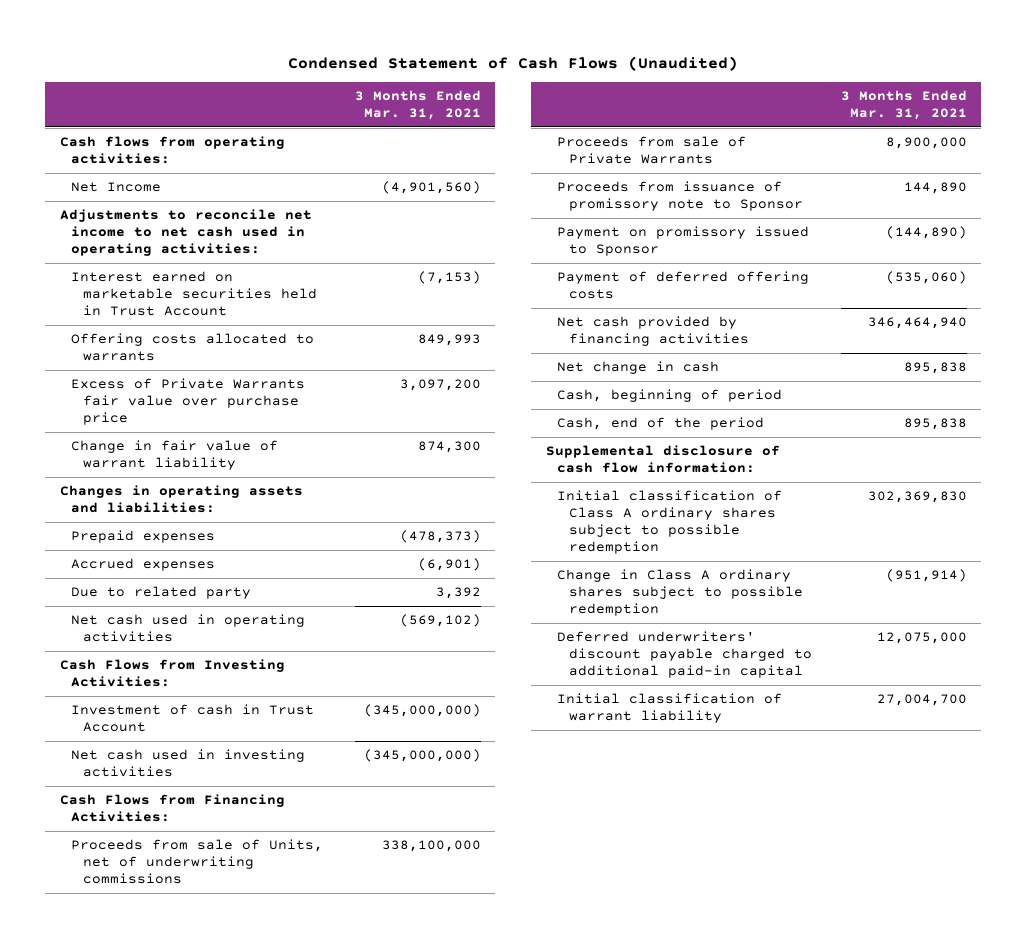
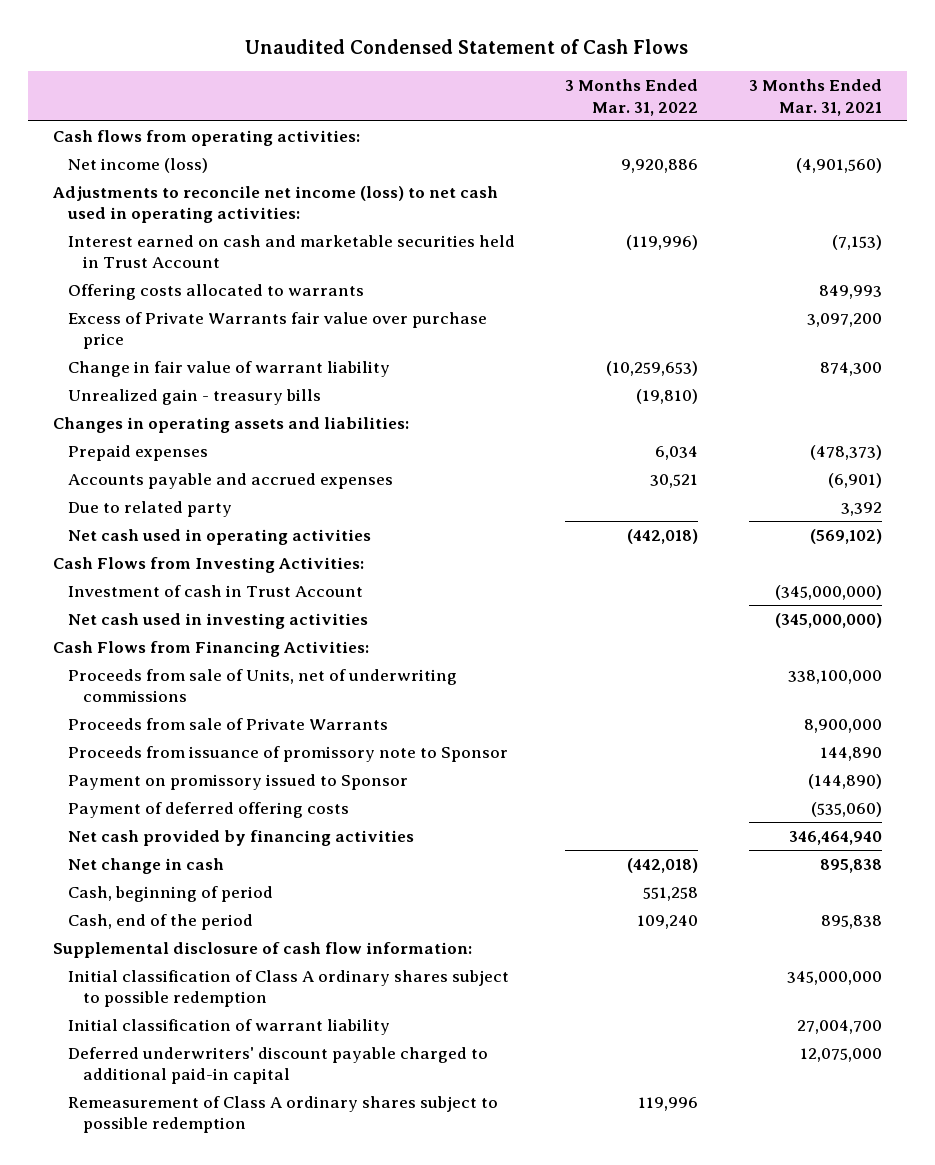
- Condensed Statement of Cash Flows (Unaudited)
+ Unaudited Condensed Statement of Cash Flows
- | 3 Months Ended Mar. 31, 2021
+ | 3 Months Ended Mar. 31, 2022 | 3 Months Ended Mar. 31, 2021
- Net Income | (4,901,560)
- Adjustments to reconcile net income to net cash used in operating activities:
- Interest earned on marketable securities held in Trust Account | (7,153)
+ Net income (loss) | 9,920,886 | (4,901,560)
+ Adjustments to reconcile net income (loss) to net cash used in operating activities:
+ Interest earned on cash and marketable securities held in Trust Account | (119,996) | (7,153)
+ Unrealized gain - treasury bills | (19,810) |
- Accrued expenses | (6,901)
+ Accounts payable and accrued expenses | 30,521 | (6,901)
- Initial classification of Class A ordinary shares subject to possible redemption | 302,369,830
- Change in Class A ordinary shares subject to possible redemption | (951,914)
+ Initial classification of Class A ordinary shares subject to possible redemption | | 345,000,000
moved down: Deferred underwriters' discount payable charged to additional paid-in capital | | 12,075,000
+ Remeasurement of Class A ordinary shares subject to possible redemption | 119,996 |

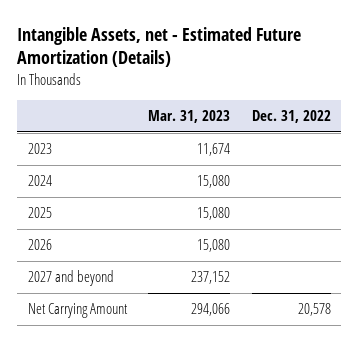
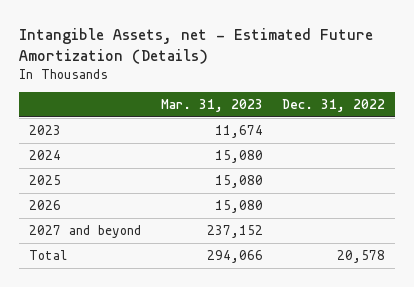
- Net Carrying Amount | 294,066 | 20,578
+ Total | 294,066 | 20,578

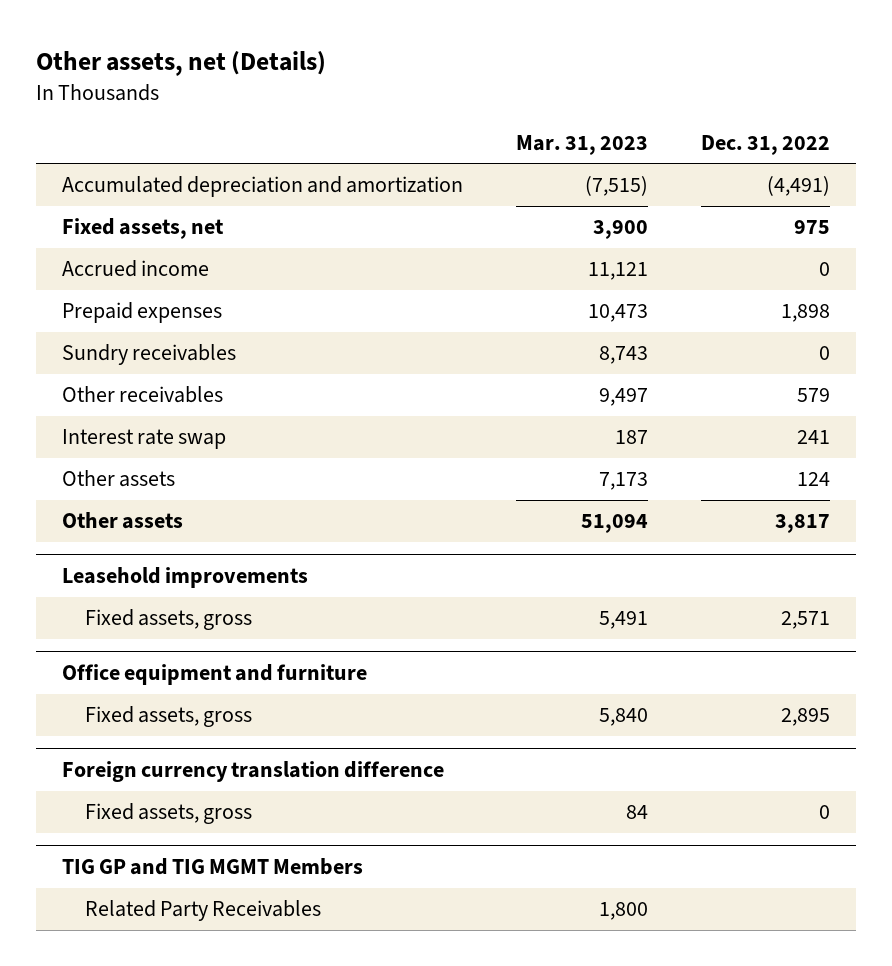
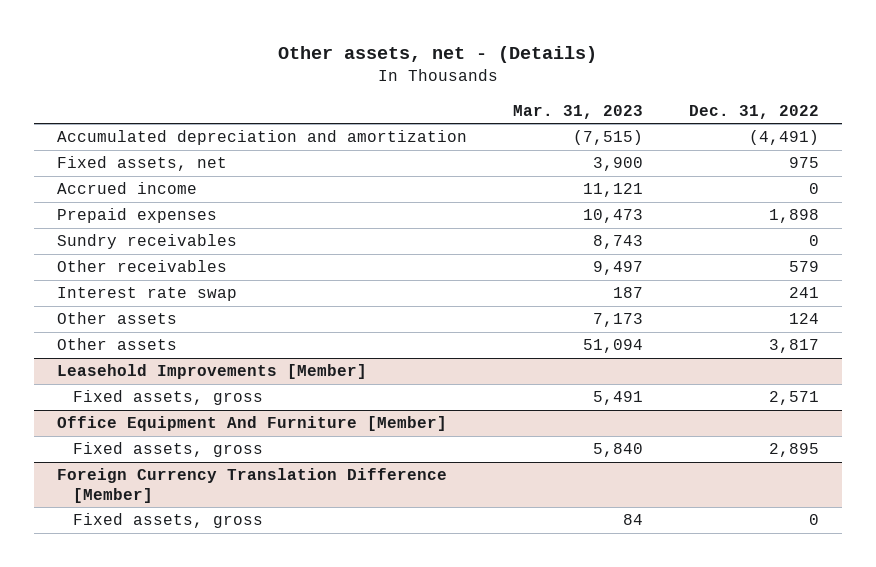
- Other assets, net (Details)
+ Other assets, net - (Details)
- Leasehold improvements
+ Leasehold Improvements [Member]
- Office equipment and furniture
+ Office Equipment And Furniture [Member]
- Foreign currency translation difference
+ Foreign Currency Translation Difference [Member]
- TIG GP and TIG MGMT Members
- Related Party Receivables | 1,800 |

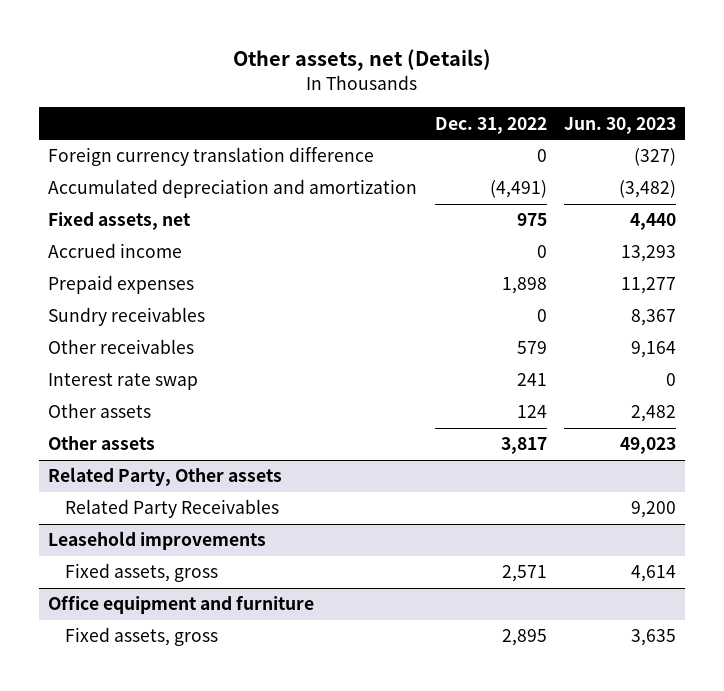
- Other assets, net - (Details)
+ Other assets, net (Details)
- | Mar. 31, 2023 | Dec. 31, 2022
+ | Dec. 31, 2022 | Jun. 30, 2023
+ Foreign currency translation difference | 0 | (327)
- Leasehold Improvements [Member]
+ Related Party, Other assets
+ Related Party Receivables | | 9,200
+ Leasehold improvements
- Office Equipment And Furniture [Member]
+ Office equipment and furniture
- Foreign Currency Translation Difference [Member]
- Fixed assets, gross | 84 | 0

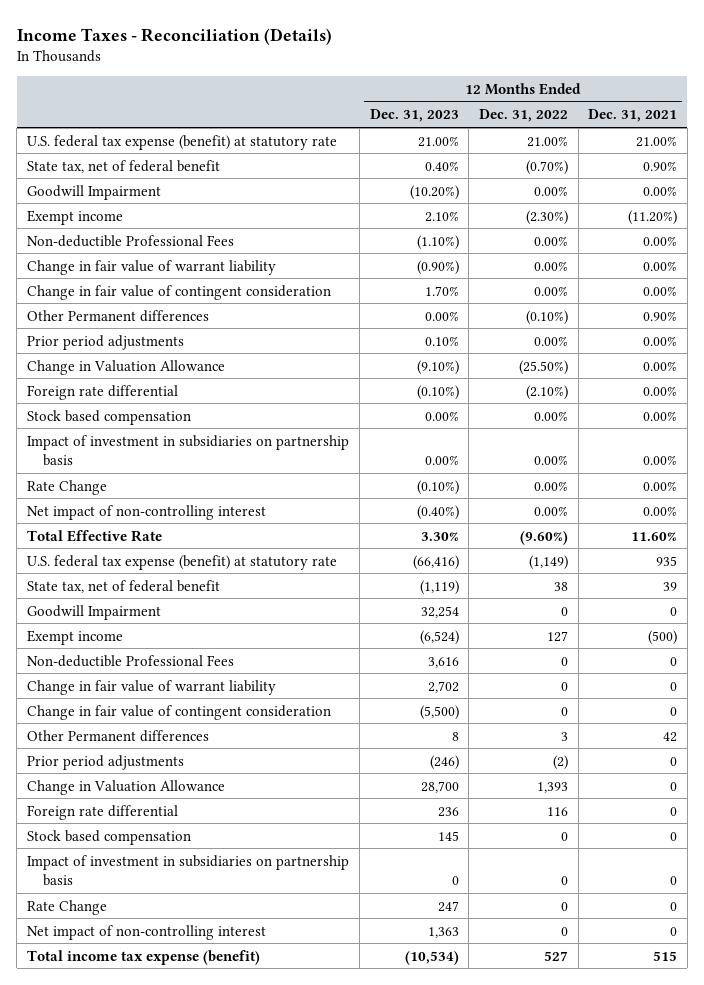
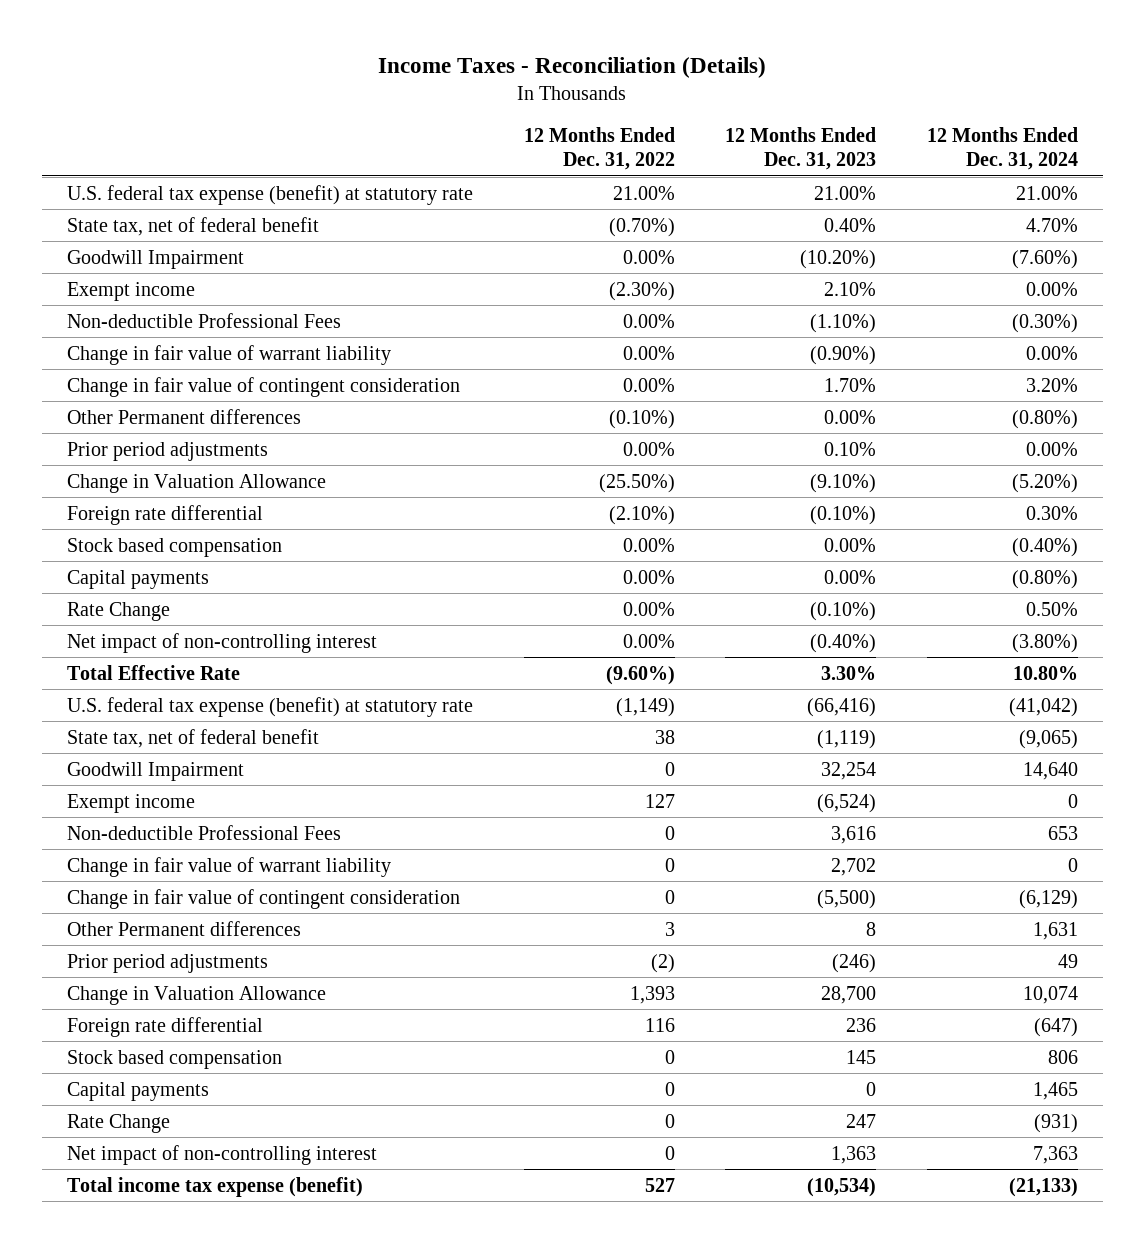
- | 12 Months Ended Dec. 31, 2023 | 12 Months Ended Dec. 31, 2022 | 12 Months Ended Dec. 31, 2021
+ | 12 Months Ended Dec. 31, 2022 | 12 Months Ended Dec. 31, 2023 | 12 Months Ended Dec. 31, 2024
- Impact of investment in subsidiaries on partnership basis | 0.00% | 0.00% | 0.00%
+ Capital payments | 0.00% | 0.00% | (0.80%)
- Impact of investment in subsidiaries on partnership basis | 0 | 0 | 0
+ Capital payments | 0 | 0 | 1,465

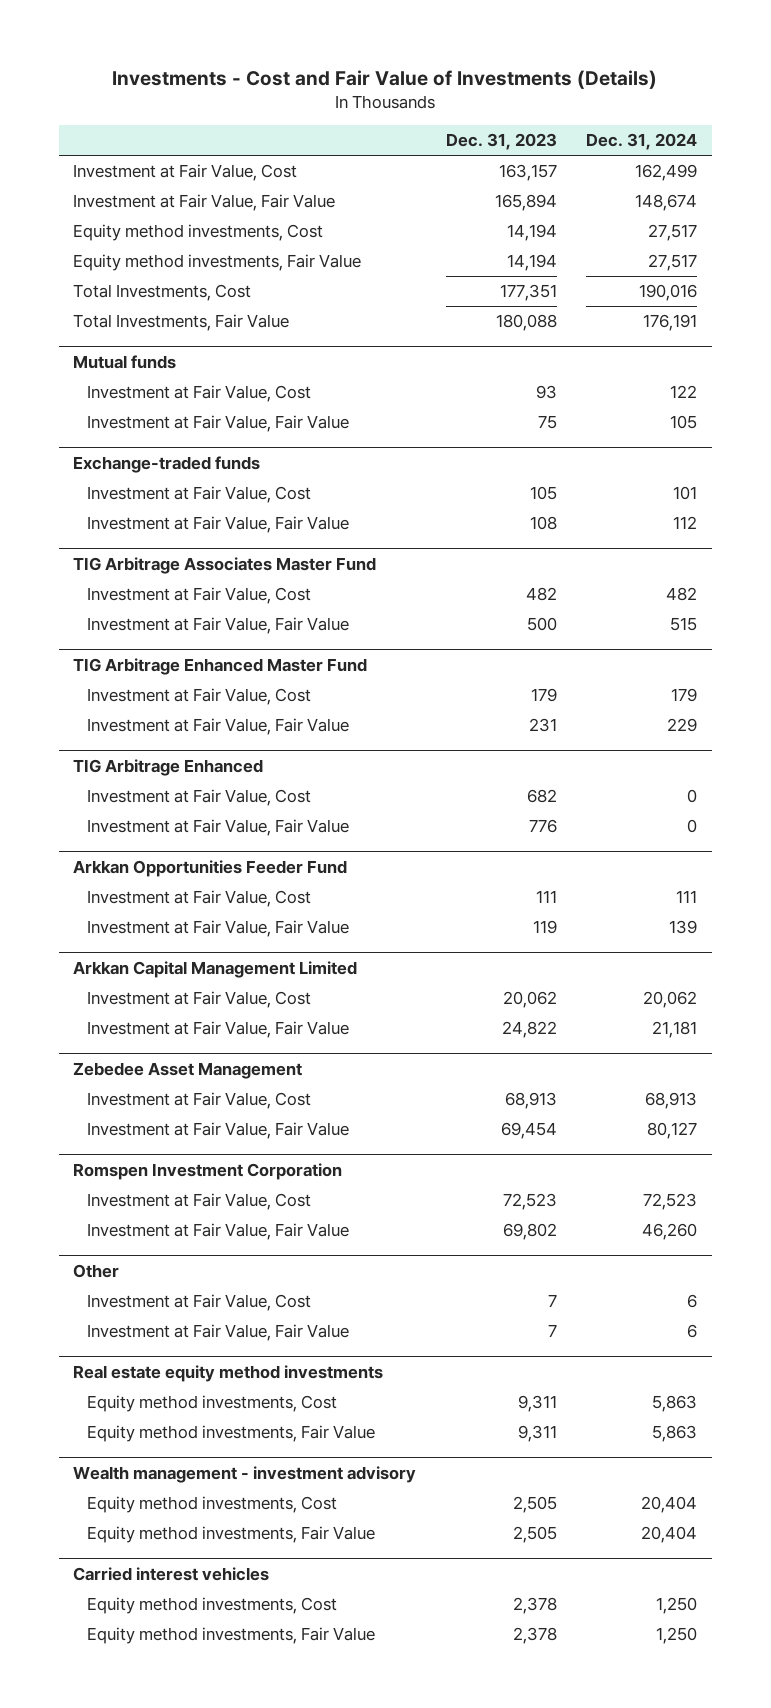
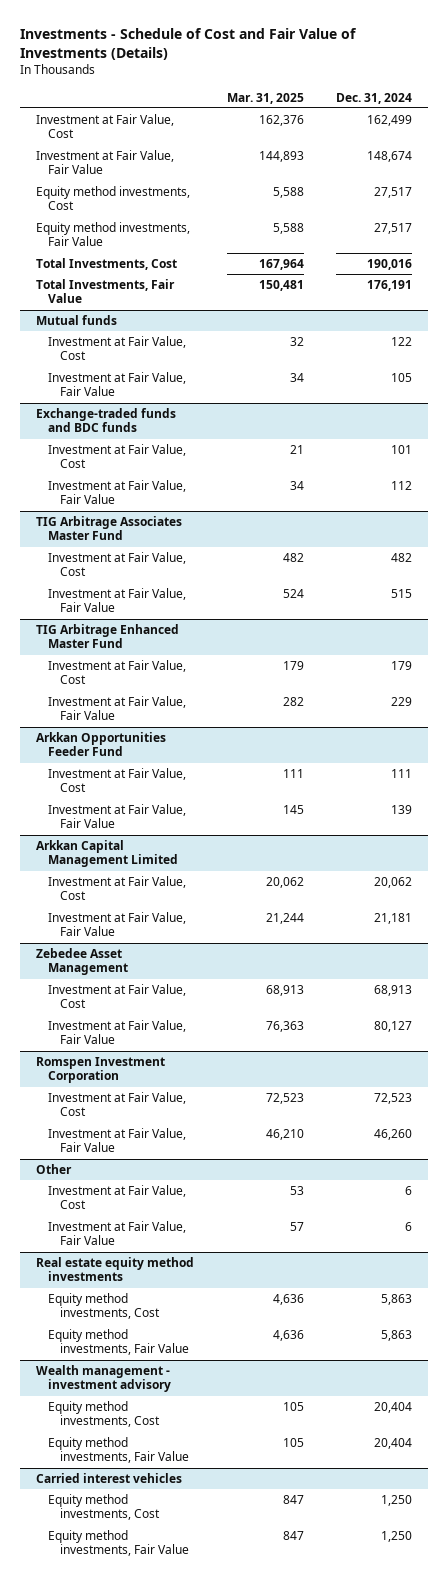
- Investments - Cost and Fair Value of Investments (Details)
+ Investments - Schedule of Cost and Fair Value of Investments (Details)
- | Dec. 31, 2023 | Dec. 31, 2024
+ | Mar. 31, 2025 | Dec. 31, 2024
- Exchange-traded funds
+ Exchange-traded funds and BDC funds
- TIG Arbitrage Enhanced
- Investment at Fair Value, Cost | 682 | 0
- Investment at Fair Value, Fair Value | 776 | 0

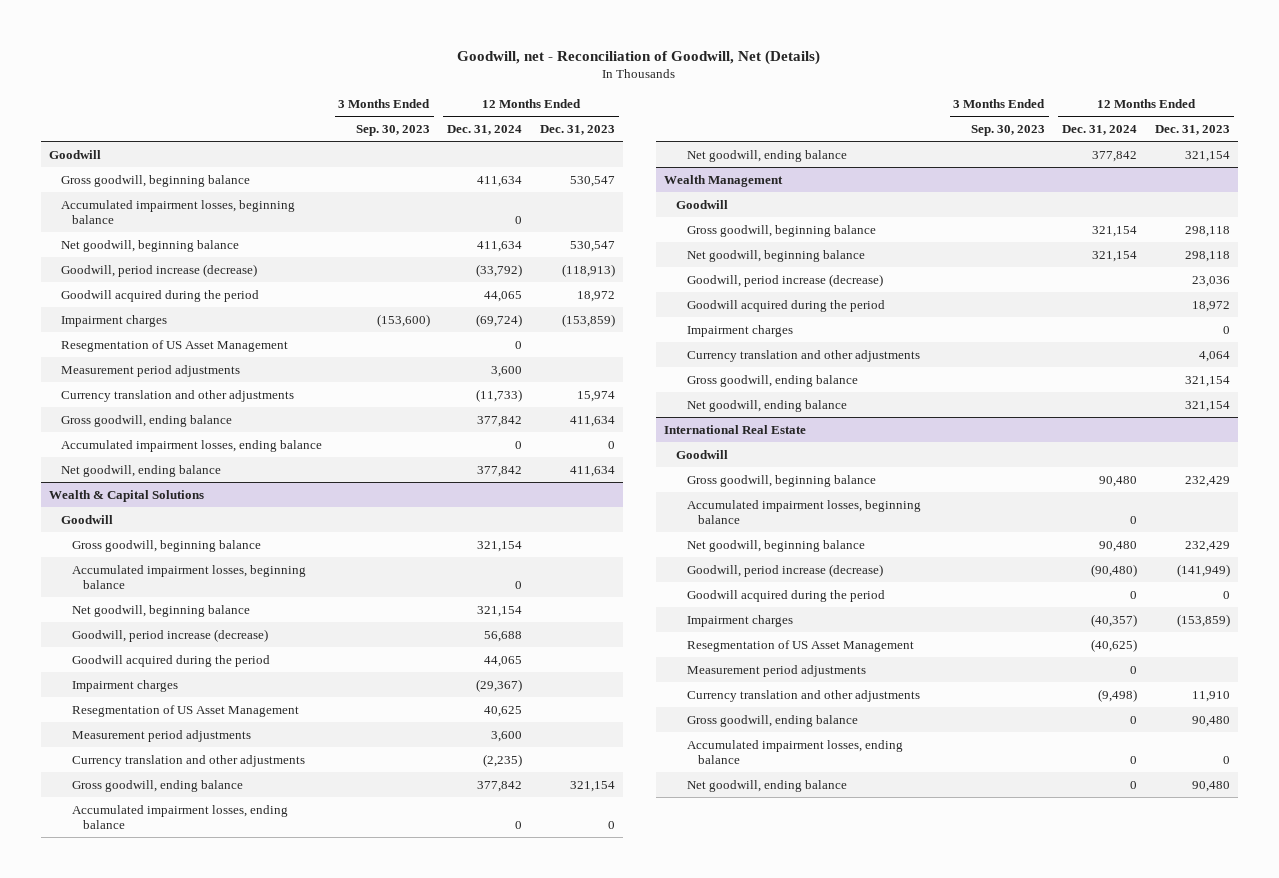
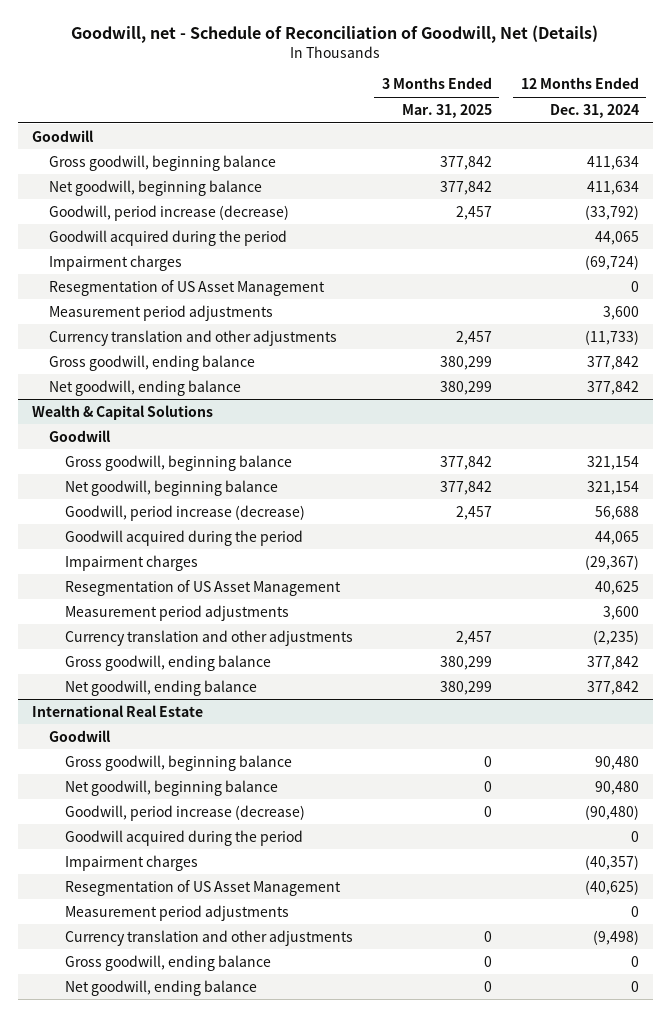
- Goodwill, net - Reconciliation of Goodwill, Net (Details)
+ Goodwill, net - Schedule of Reconciliation of Goodwill, Net (Details)
- | 3 Months Ended Sep. 30, 2023 | 12 Months Ended Dec. 31, 2024 | 12 Months Ended Dec. 31, 2023
+ | 3 Months Ended Mar. 31, 2025 | 12 Months Ended Dec. 31, 2024
- Accumulated impairment losses, beginning balance | | 0 |
- Accumulated impairment losses, ending balance | | 0 | 0
@ Wealth & Capital Solutions
- Accumulated impairment losses, beginning balance | | 0 |
- Accumulated impairment losses, ending balance | | 0 | 0
- Wealth Management
- Goodwill
- Gross goodwill, beginning balance | | 321,154 | 298,118
- Net goodwill, beginning balance | | 321,154 | 298,118
- Goodwill, period increase (decrease) | | | 23,036
- Goodwill acquired during the period | | | 18,972
- Impairment charges | | | 0
- Currency translation and other adjustments | | | 4,064
- Gross goodwill, ending balance | | | 321,154
- Net goodwill, ending balance | | | 321,154
@ International Real Estate
- Accumulated impairment losses, beginning balance | | 0 |
- Accumulated impairment losses, ending balance | | 0 | 0

